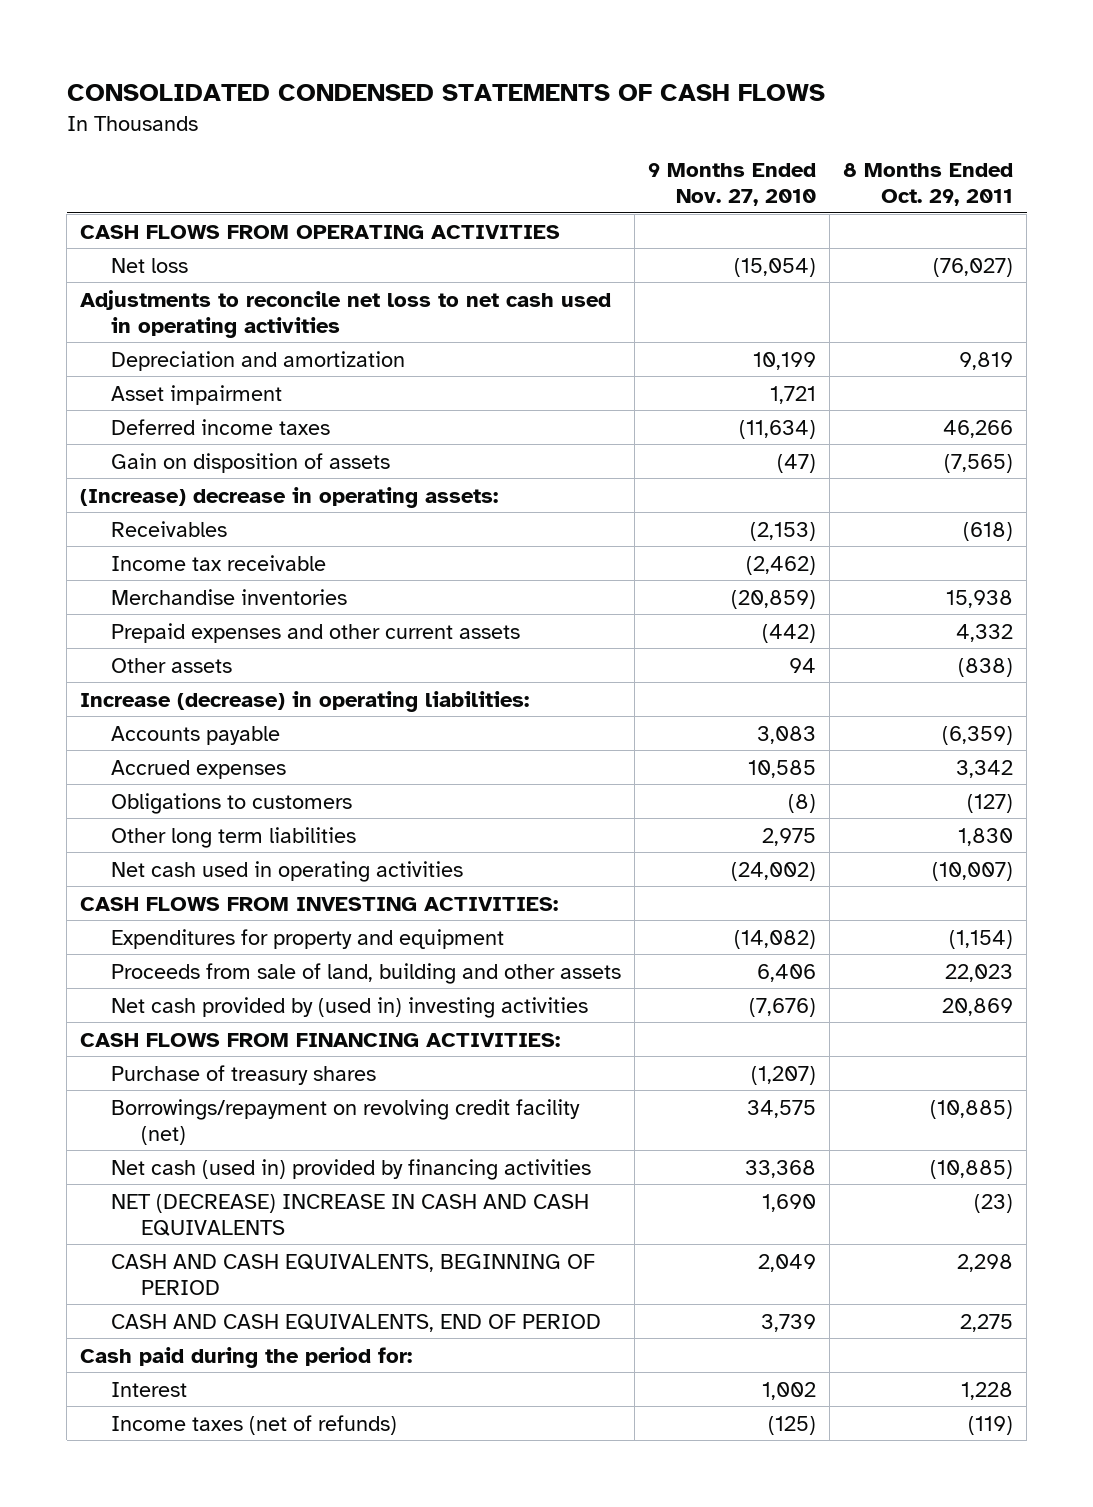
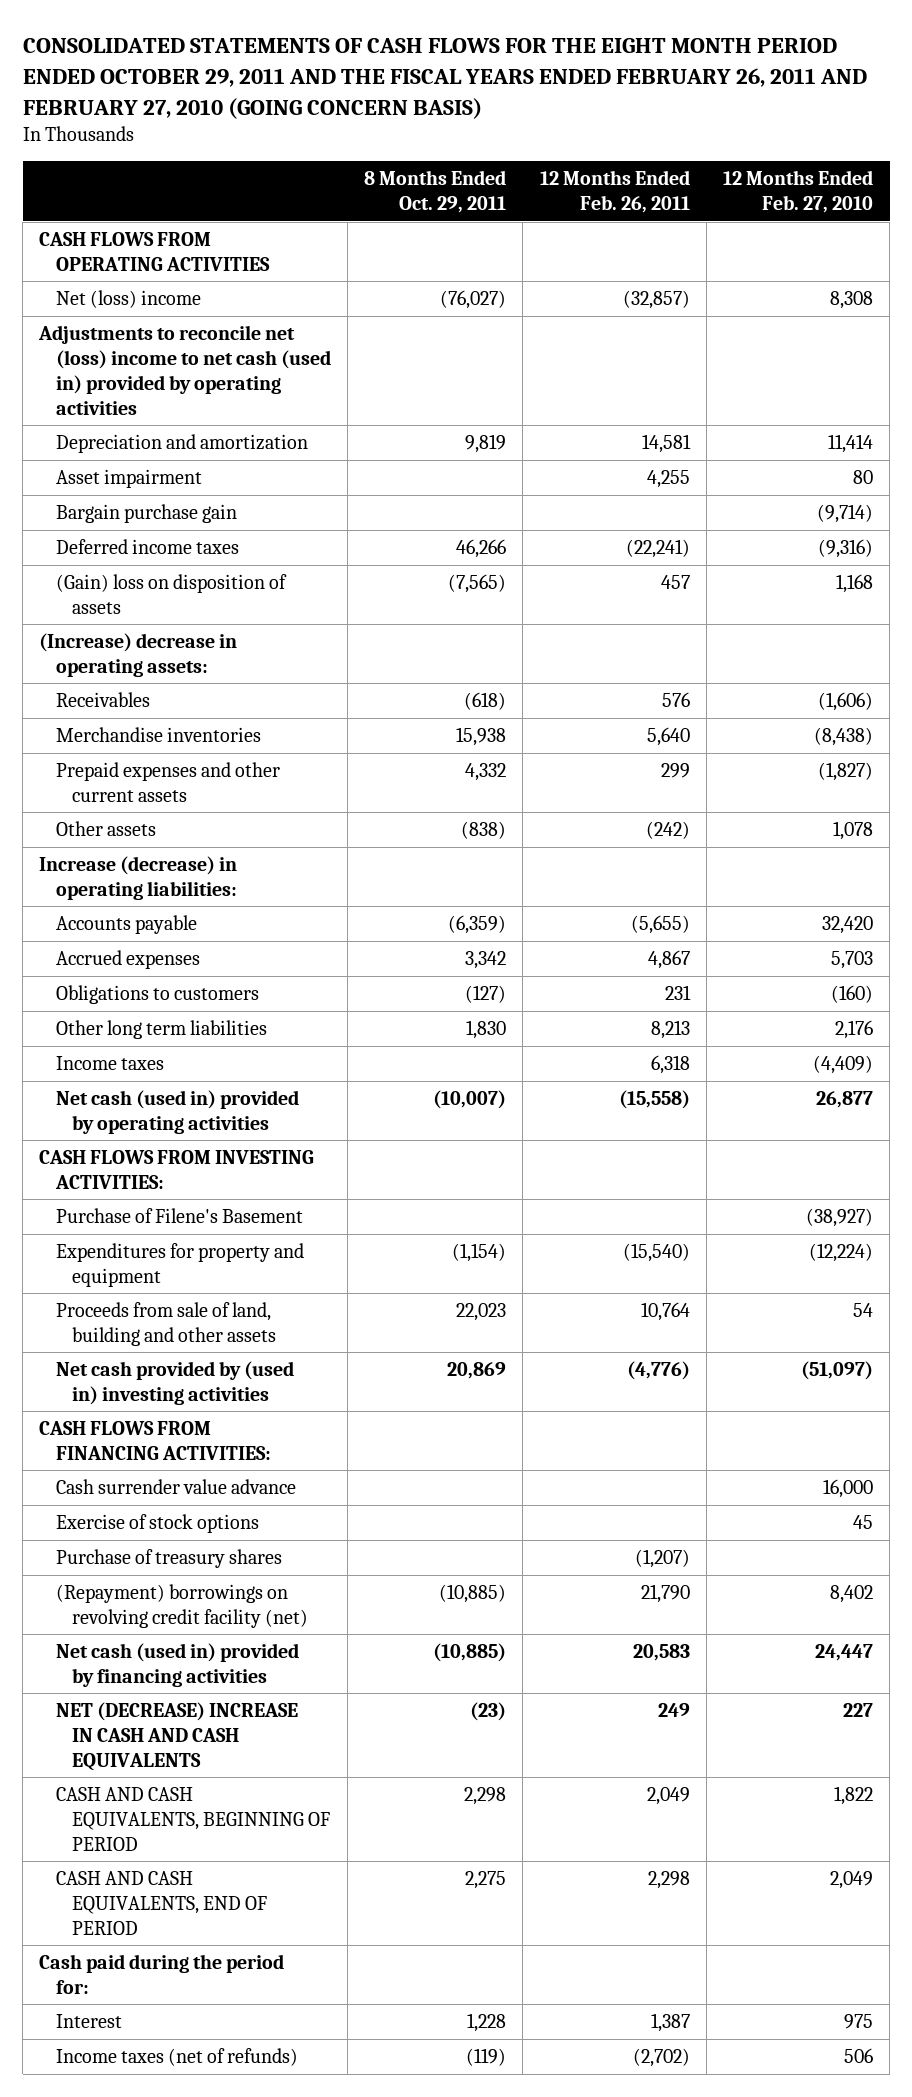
- CONSOLIDATED CONDENSED STATEMENTS OF CASH FLOWS
+ CONSOLIDATED STATEMENTS OF CASH FLOWS FOR THE EIGHT MONTH PERIOD ENDED OCTOBER 29, 2011 AND THE FISCAL YEARS ENDED FEBRUARY 26, 2011 AND FEBRUARY 27, 2010 (GOING CONCERN BASIS)
- | 9 Months Ended Nov. 27, 2010 | 8 Months Ended Oct. 29, 2011
+ | 8 Months Ended Oct. 29, 2011 | 12 Months Ended Feb. 26, 2011 | 12 Months Ended Feb. 27, 2010
- Net loss | (15,054) | (76,027)
- Adjustments to reconcile net loss to net cash used in operating activities
+ Net (loss) income | (76,027) | (32,857) | 8,308
+ Adjustments to reconcile net (loss) income to net cash (used in) provided by operating activities
+ Bargain purchase gain | | | (9,714)
- Gain on disposition of assets | (47) | (7,565)
+ (Gain) loss on disposition of assets | (7,565) | 457 | 1,168
- Income tax receivable | (2,462) |
- Net cash used in operating activities | (24,002) | (10,007)
+ Income taxes | | 6,318 | (4,409)
+ Net cash (used in) provided by operating activities | (10,007) | (15,558) | 26,877
+ Purchase of Filene's Basement | | | (38,927)
+ Cash surrender value advance | | | 16,000
+ Exercise of stock options | | | 45
- Borrowings/repayment on revolving credit facility (net) | 34,575 | (10,885)
+ (Repayment) borrowings on revolving credit facility (net) | (10,885) | 21,790 | 8,402

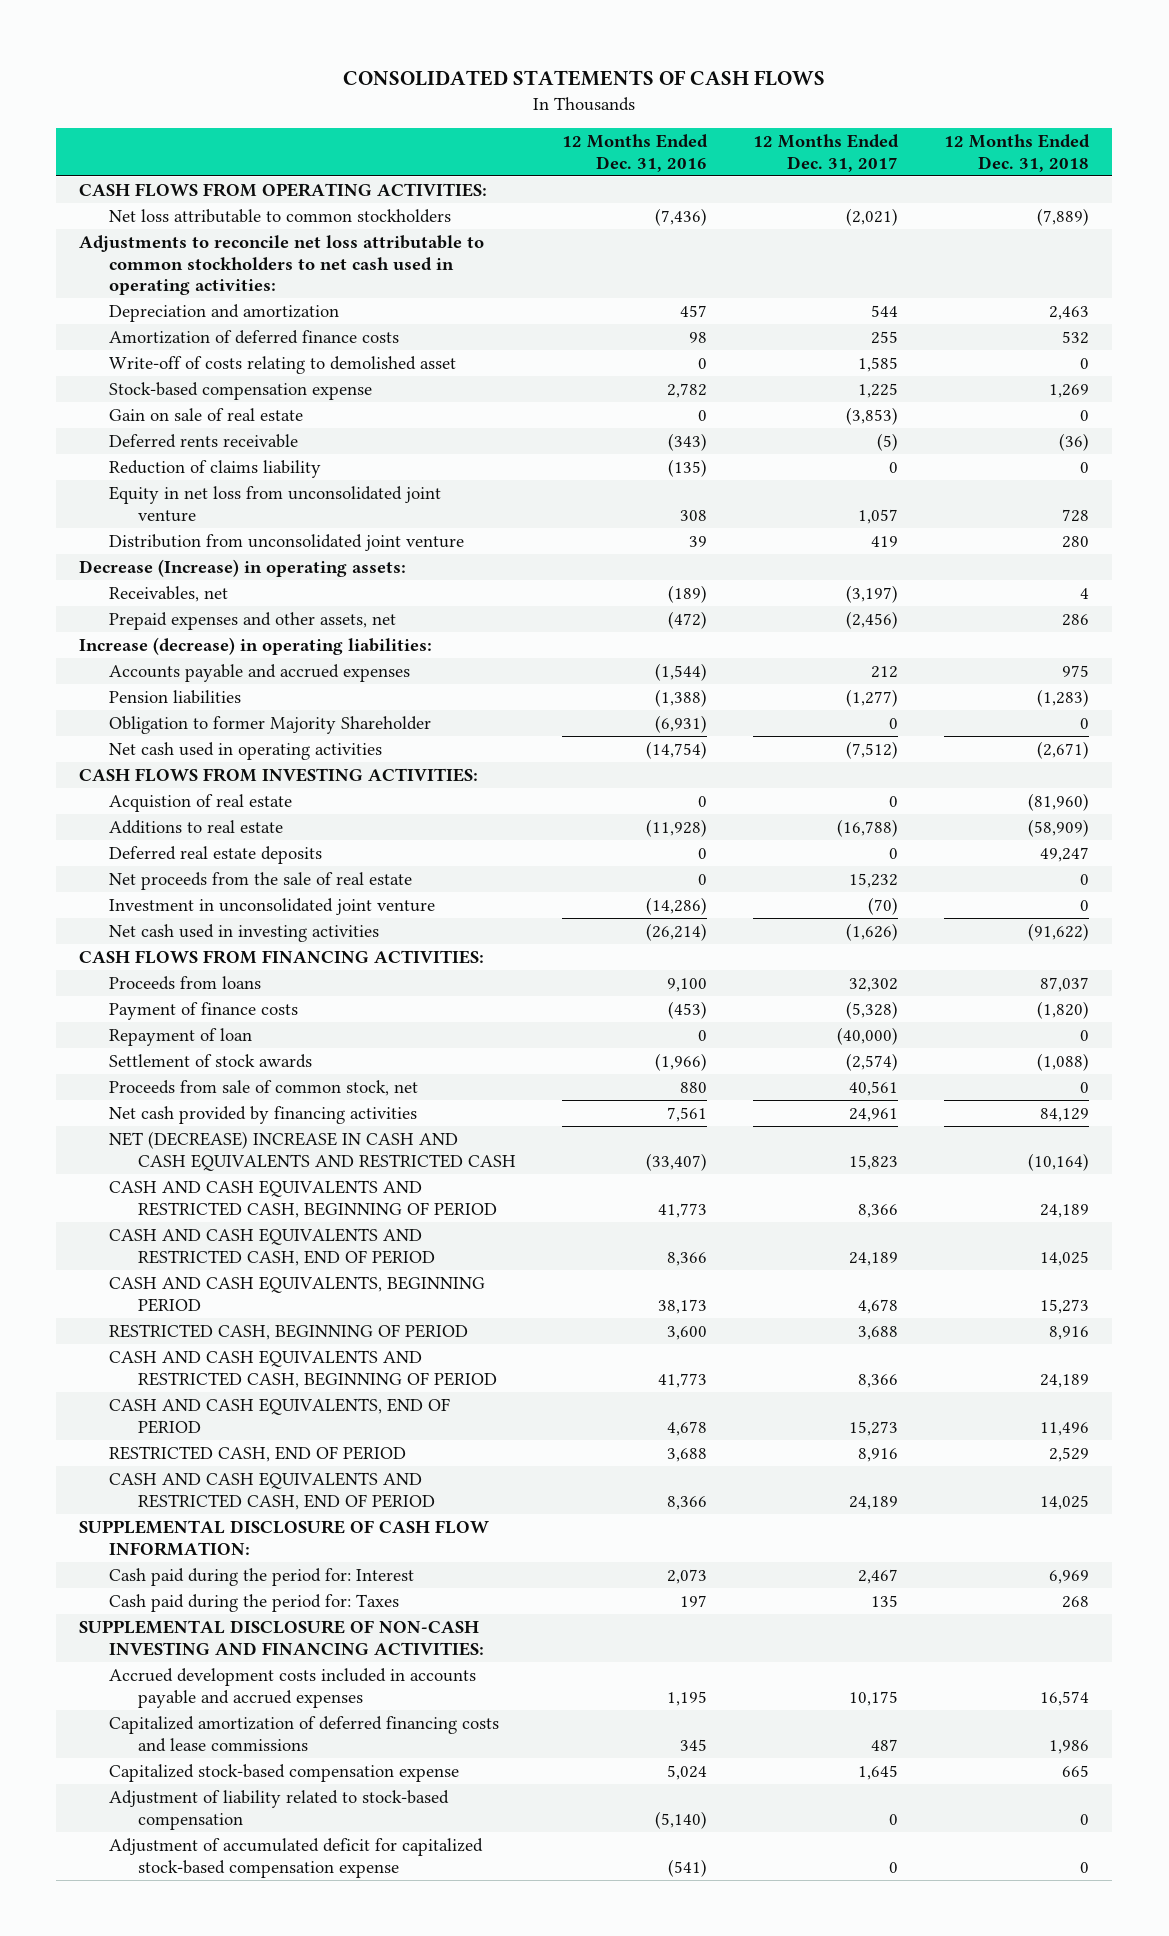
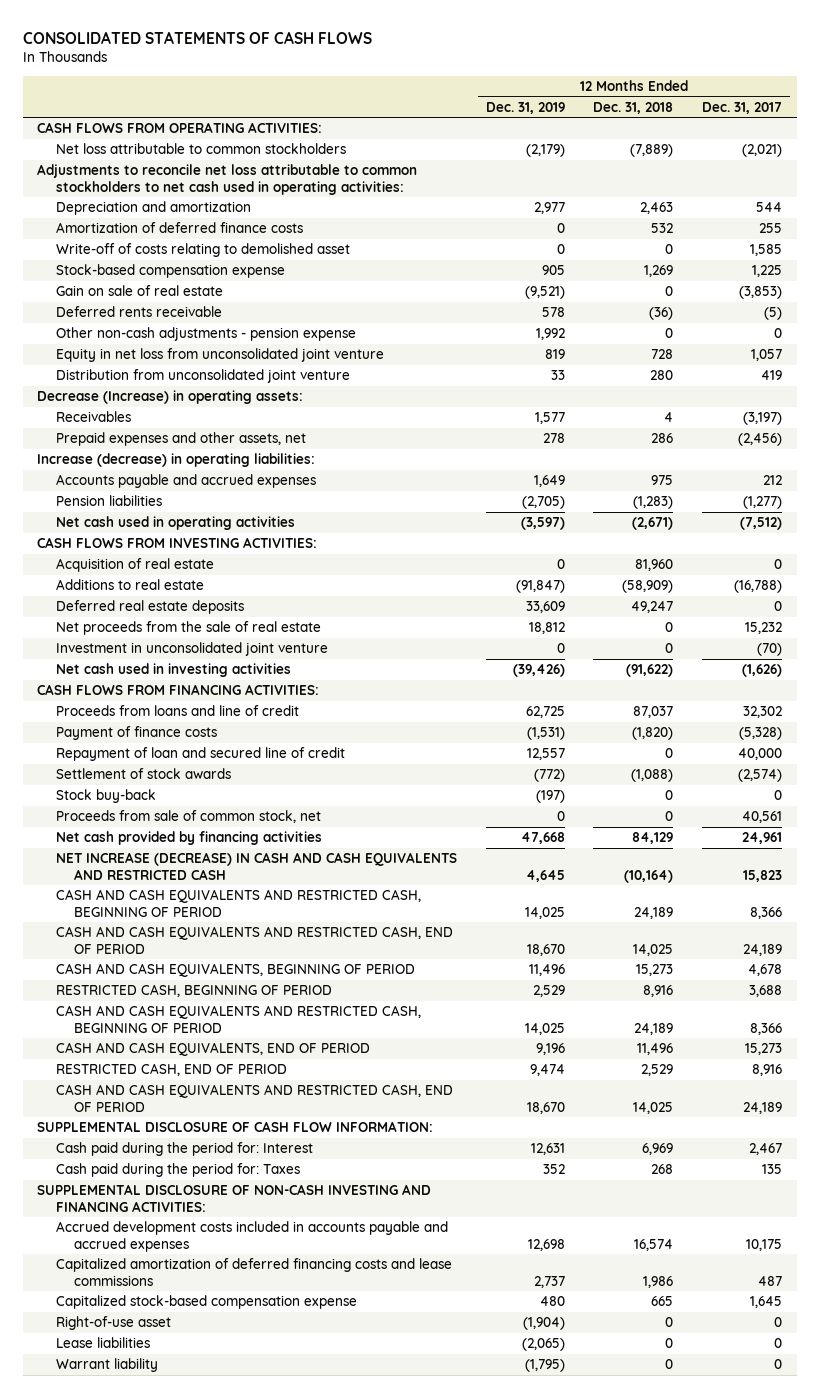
- | 12 Months Ended Dec. 31, 2016 | 12 Months Ended Dec. 31, 2017 | 12 Months Ended Dec. 31, 2018
+ | 12 Months Ended Dec. 31, 2019 | 12 Months Ended Dec. 31, 2018 | 12 Months Ended Dec. 31, 2017
- Reduction of claims liability | (135) | 0 | 0
+ Other non-cash adjustments - pension expense | 1,992 | 0 | 0
- Receivables, net | (189) | (3,197) | 4
+ Receivables | 1,577 | 4 | (3,197)
- Obligation to former Majority Shareholder | (6,931) | 0 | 0
- Acquistion of real estate | 0 | 0 | (81,960)
+ Acquisition of real estate | 0 | 81,960 | 0
- Proceeds from loans | 9,100 | 32,302 | 87,037
+ Proceeds from loans and line of credit | 62,725 | 87,037 | 32,302
- Repayment of loan | 0 | (40,000) | 0
+ Repayment of loan and secured line of credit | 12,557 | 0 | 40,000
+ Stock buy-back | (197) | 0 | 0
- NET (DECREASE) INCREASE IN CASH AND CASH EQUIVALENTS AND RESTRICTED CASH | (33,407) | 15,823 | (10,164)
+ NET INCREASE (DECREASE) IN CASH AND CASH EQUIVALENTS AND RESTRICTED CASH | 4,645 | (10,164) | 15,823
- CASH AND CASH EQUIVALENTS, BEGINNING PERIOD | 38,173 | 4,678 | 15,273
+ CASH AND CASH EQUIVALENTS, BEGINNING OF PERIOD | 11,496 | 15,273 | 4,678
- Adjustment of liability related to stock-based compensation | (5,140) | 0 | 0
- Adjustment of accumulated deficit for capitalized stock-based compensation expense | (541) | 0 | 0
+ Right-of-use asset | (1,904) | 0 | 0
+ Lease liabilities | (2,065) | 0 | 0
+ Warrant liability | (1,795) | 0 | 0

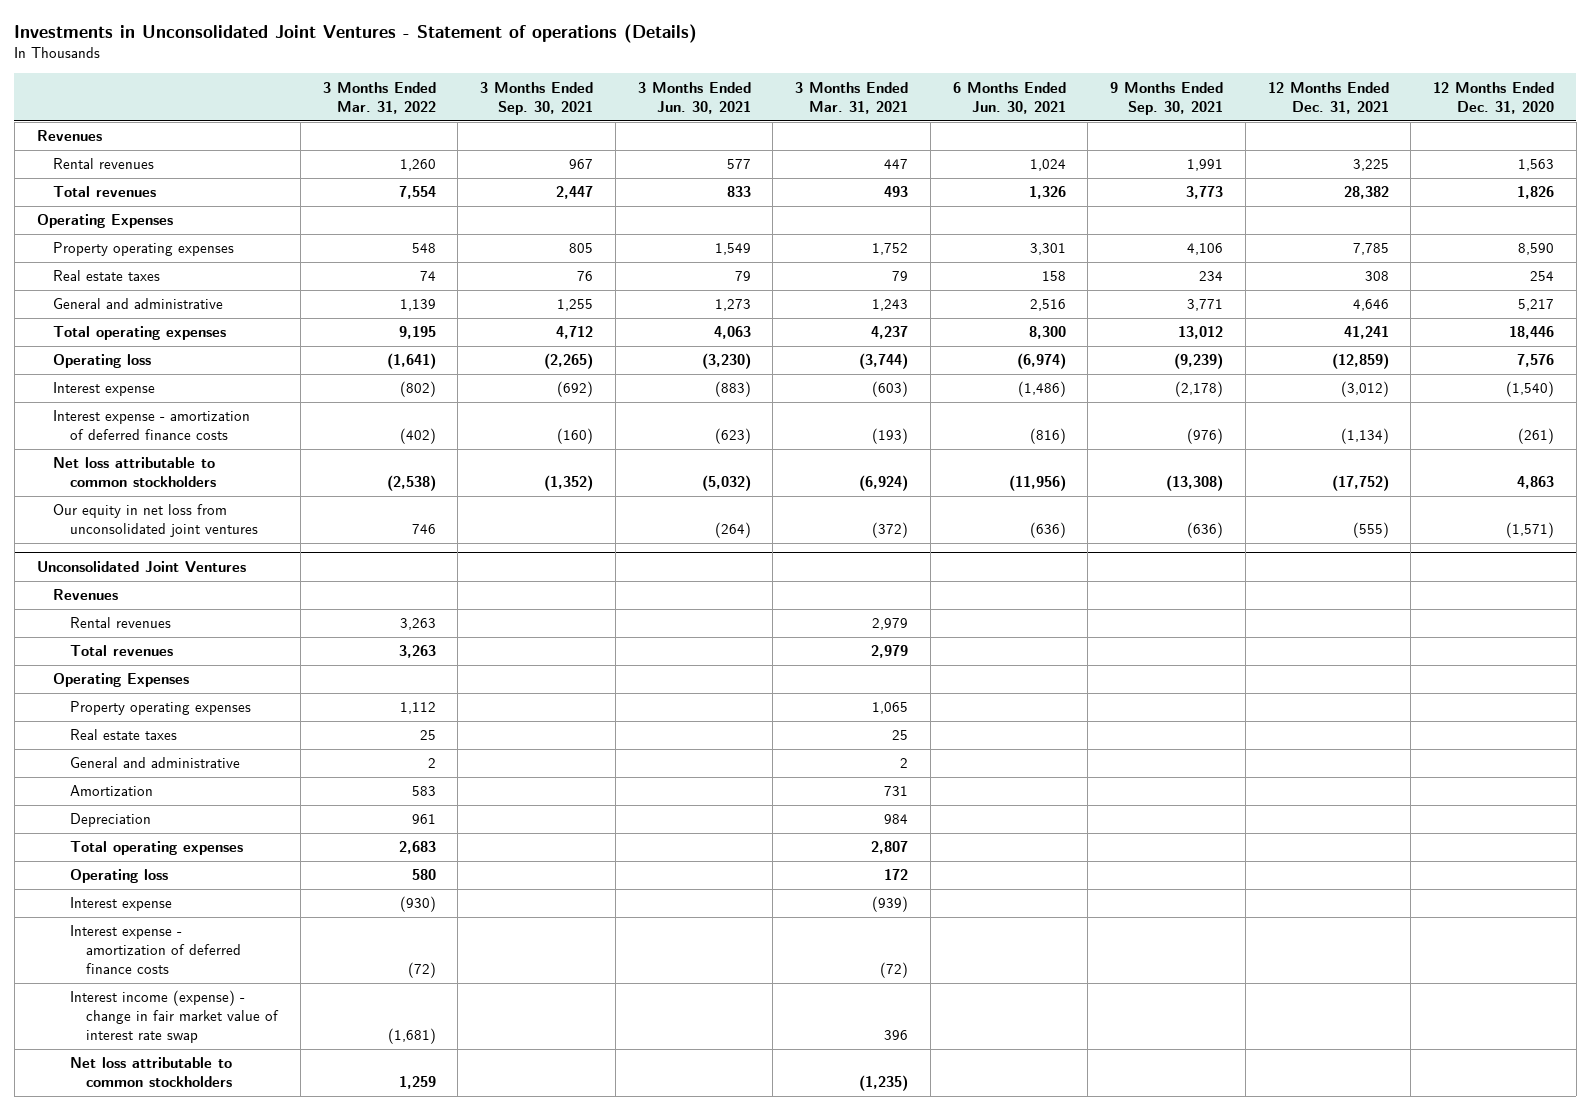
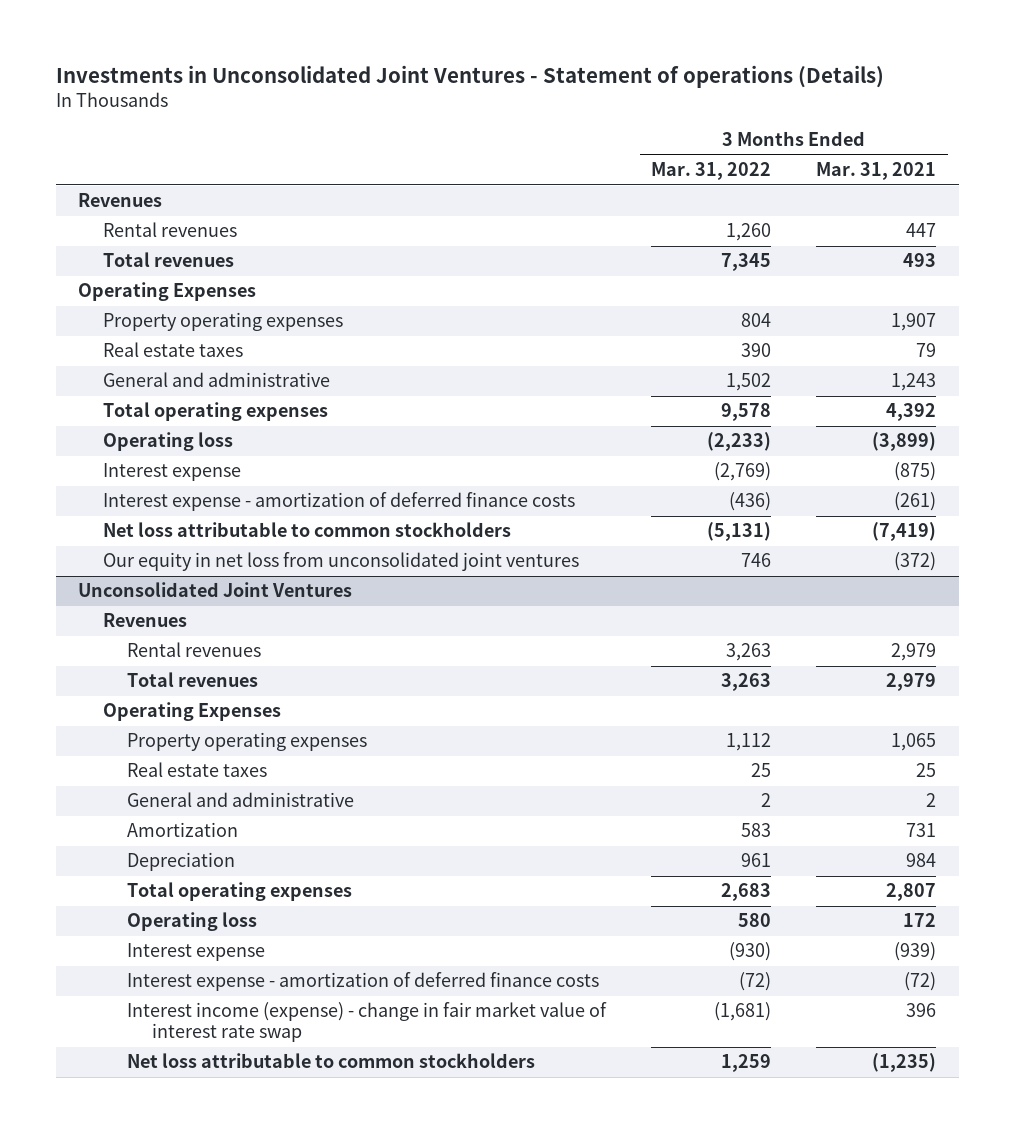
- | 3 Months Ended Mar. 31, 2022 | 3 Months Ended Sep. 30, 2021 | 3 Months Ended Jun. 30, 2021 | 3 Months Ended Mar. 31, 2021 | 6 Months Ended Jun. 30, 2021 | 9 Months Ended Sep. 30, 2021 | 12 Months Ended Dec. 31, 2021 | 12 Months Ended Dec. 31, 2020
+ | 3 Months Ended Mar. 31, 2022 | 3 Months Ended Mar. 31, 2021
- Total revenues | 7,554 | 2,447 | 833 | 493 | 1,326 | 3,773 | 28,382 | 1,826
+ Total revenues | 7,345 | 493
- Property operating expenses | 548 | 805 | 1,549 | 1,752 | 3,301 | 4,106 | 7,785 | 8,590
- Real estate taxes | 74 | 76 | 79 | 79 | 158 | 234 | 308 | 254
- General and administrative | 1,139 | 1,255 | 1,273 | 1,243 | 2,516 | 3,771 | 4,646 | 5,217
- Total operating expenses | 9,195 | 4,712 | 4,063 | 4,237 | 8,300 | 13,012 | 41,241 | 18,446
- Operating loss | (1,641) | (2,265) | (3,230) | (3,744) | (6,974) | (9,239) | (12,859) | 7,576
- Interest expense | (802) | (692) | (883) | (603) | (1,486) | (2,178) | (3,012) | (1,540)
- Interest expense - amortization of deferred finance costs | (402) | (160) | (623) | (193) | (816) | (976) | (1,134) | (261)
- Net loss attributable to common stockholders | (2,538) | (1,352) | (5,032) | (6,924) | (11,956) | (13,308) | (17,752) | 4,863
+ Property operating expenses | 804 | 1,907
+ Real estate taxes | 390 | 79
+ General and administrative | 1,502 | 1,243
+ Total operating expenses | 9,578 | 4,392
+ Operating loss | (2,233) | (3,899)
+ Interest expense | (2,769) | (875)
+ Interest expense - amortization of deferred finance costs | (436) | (261)
+ Net loss attributable to common stockholders | (5,131) | (7,419)

